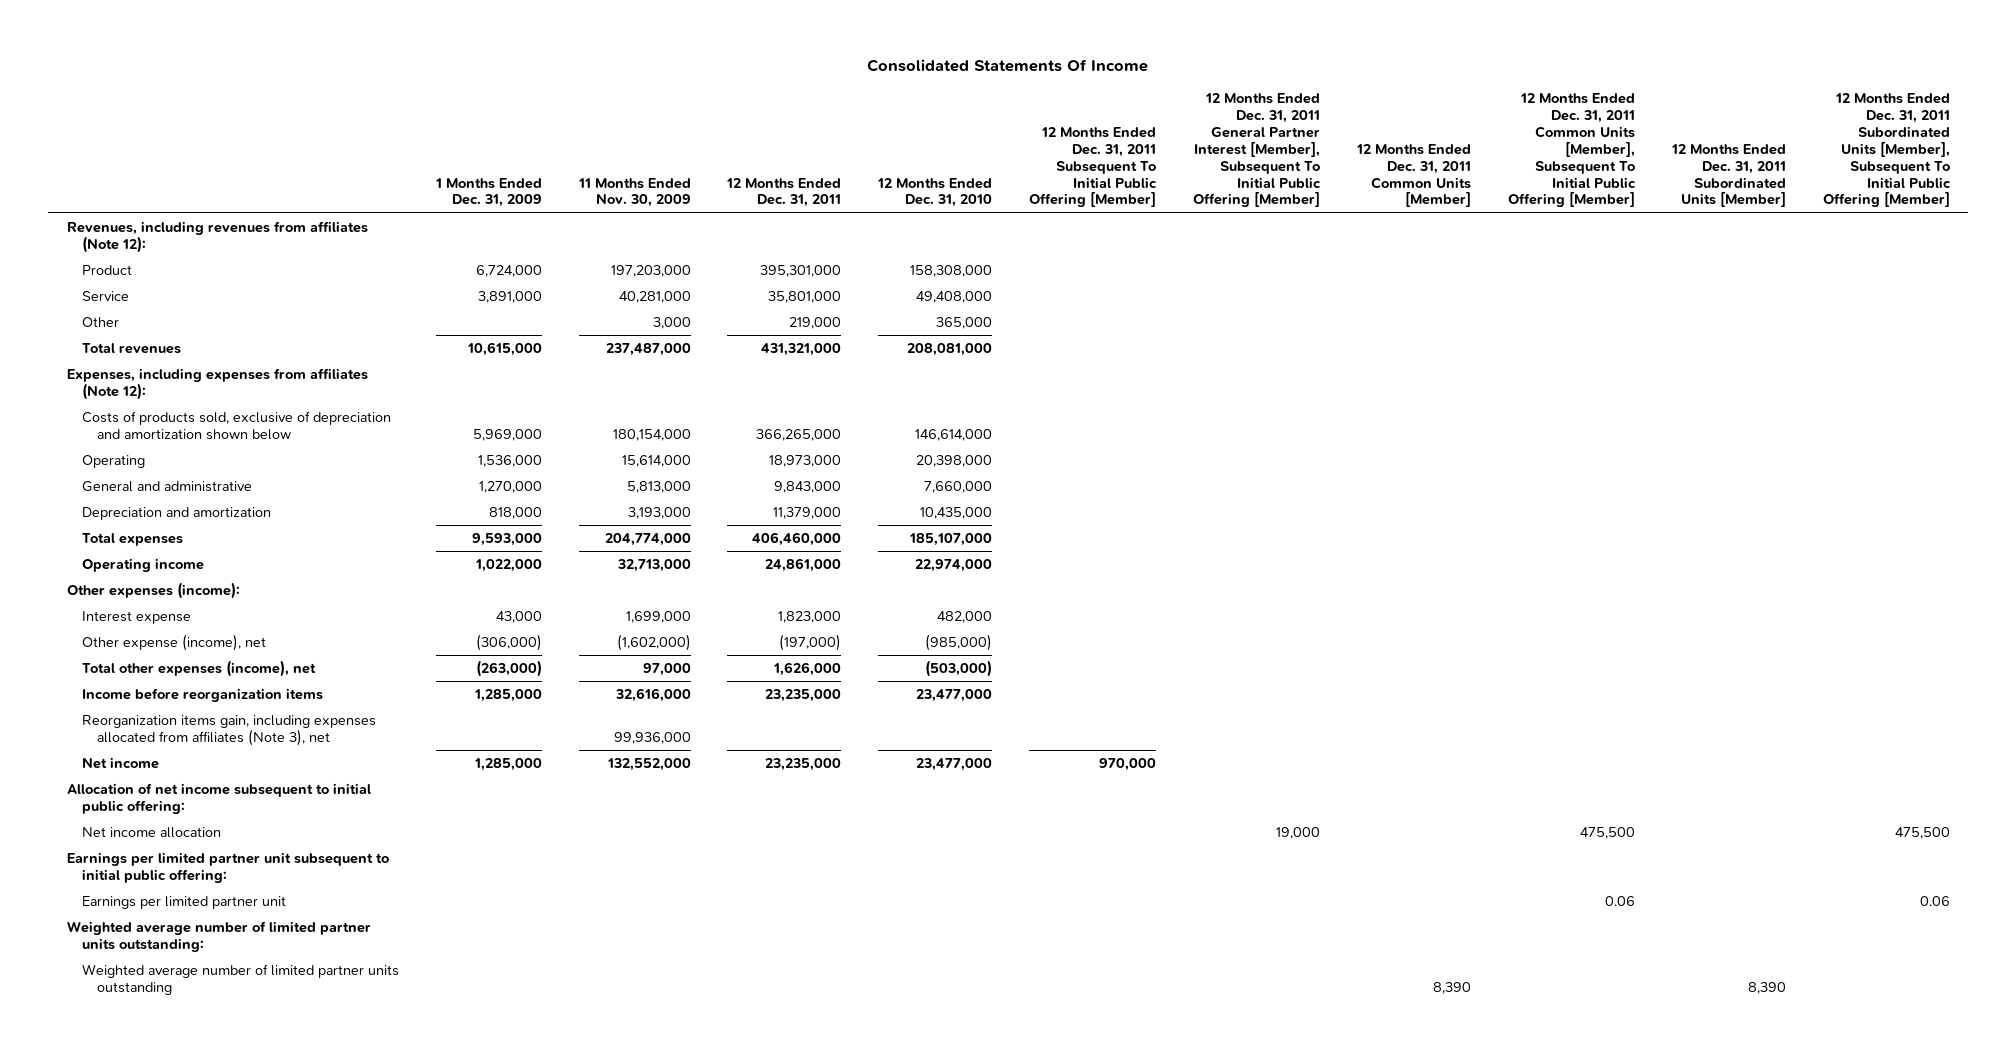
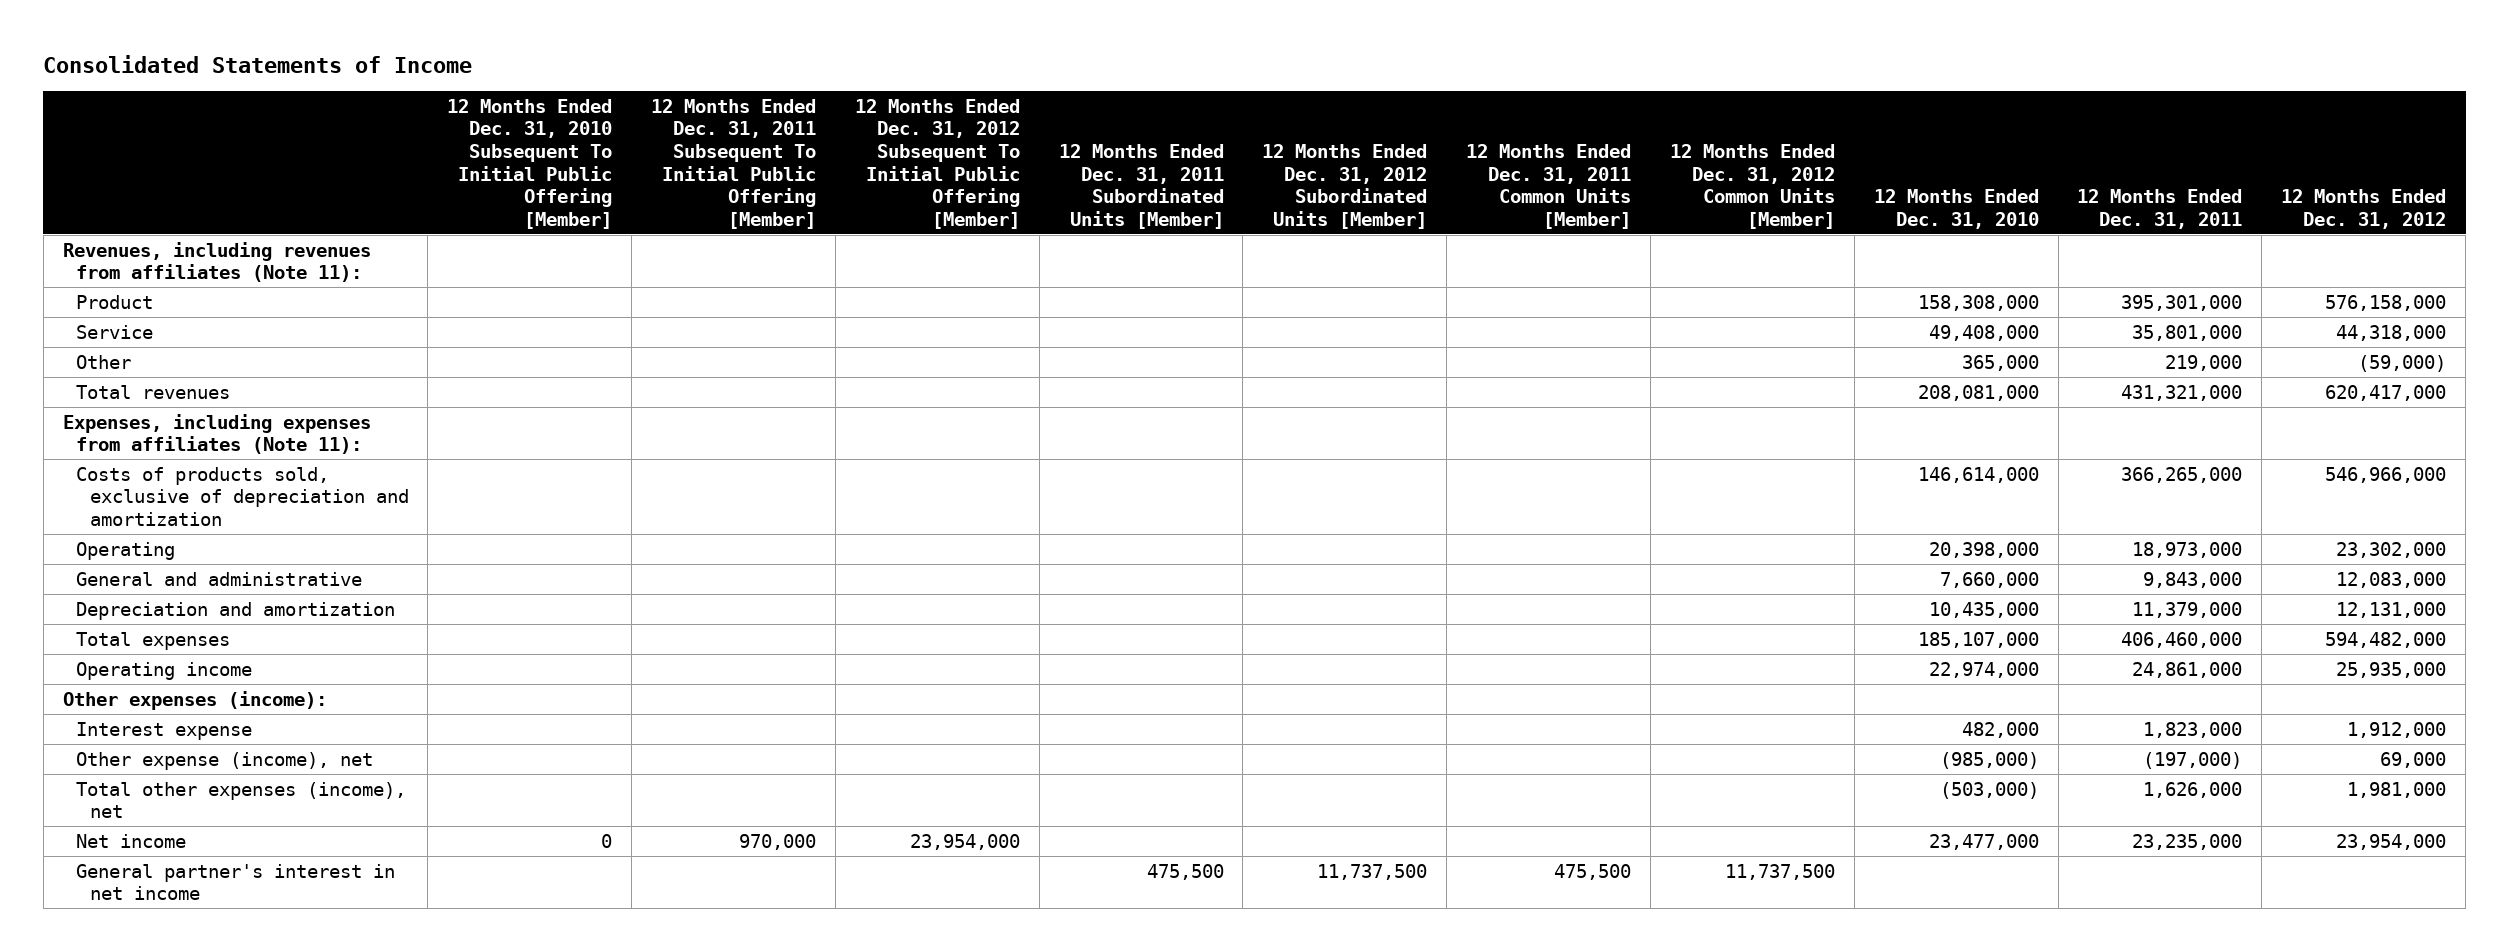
- Consolidated Statements Of Income
+ Consolidated Statements of Income
- | 1 Months Ended Dec. 31, 2009 | 11 Months Ended Nov. 30, 2009 | 12 Months Ended Dec. 31, 2011 | 12 Months Ended Dec. 31, 2010 | 12 Months Ended Dec. 31, 2011 Subsequent To Initial Public Offering [Member] | 12 Months Ended Dec. 31, 2011 General Partner Interest [Member], Subsequent To Initial Public Offering [Member] | 12 Months Ended Dec. 31, 2011 Common Units [Member] | 12 Months Ended Dec. 31, 2011 Common Units [Member], Subsequent To Initial Public Offering [Member] | 12 Months Ended Dec. 31, 2011 Subordinated Units [Member] | 12 Months Ended Dec. 31, 2011 Subordinated Units [Member], Subsequent To Initial Public Offering [Member]
+ | 12 Months Ended Dec. 31, 2010 Subsequent To Initial Public Offering [Member] | 12 Months Ended Dec. 31, 2011 Subsequent To Initial Public Offering [Member] | 12 Months Ended Dec. 31, 2012 Subsequent To Initial Public Offering [Member] | 12 Months Ended Dec. 31, 2011 Subordinated Units [Member] | 12 Months Ended Dec. 31, 2012 Subordinated Units [Member] | 12 Months Ended Dec. 31, 2011 Common Units [Member] | 12 Months Ended Dec. 31, 2012 Common Units [Member] | 12 Months Ended Dec. 31, 2010 | 12 Months Ended Dec. 31, 2011 | 12 Months Ended Dec. 31, 2012
- Revenues, including revenues from affiliates (Note 12):
+ Revenues, including revenues from affiliates (Note 11):
- Expenses, including expenses from affiliates (Note 12):
- Costs of products sold, exclusive of depreciation and amortization shown below | 5,969,000 | 180,154,000 | 366,265,000 | 146,614,000 | | | | | |
+ Expenses, including expenses from affiliates (Note 11):
+ Costs of products sold, exclusive of depreciation and amortization | | | | | | | | 146,614,000 | 366,265,000 | 546,966,000
- Income before reorganization items | 1,285,000 | 32,616,000 | 23,235,000 | 23,477,000 | | | | | |
- Reorganization items gain, including expenses allocated from affiliates (Note 3), net | | 99,936,000 | | | | | | | |
- Allocation of net income subsequent to initial public offering:
- Net income allocation | | | | | | 19,000 | | 475,500 | | 475,500
- Earnings per limited partner unit subsequent to initial public offering:
- Earnings per limited partner unit | | | | | | | | 0.06 | | 0.06
- Weighted average number of limited partner units outstanding:
- Weighted average number of limited partner units outstanding | | | | | | | 8,390 | | 8,390 |
+ General partner's interest in net income | | | | 475,500 | 11,737,500 | 475,500 | 11,737,500 | | |

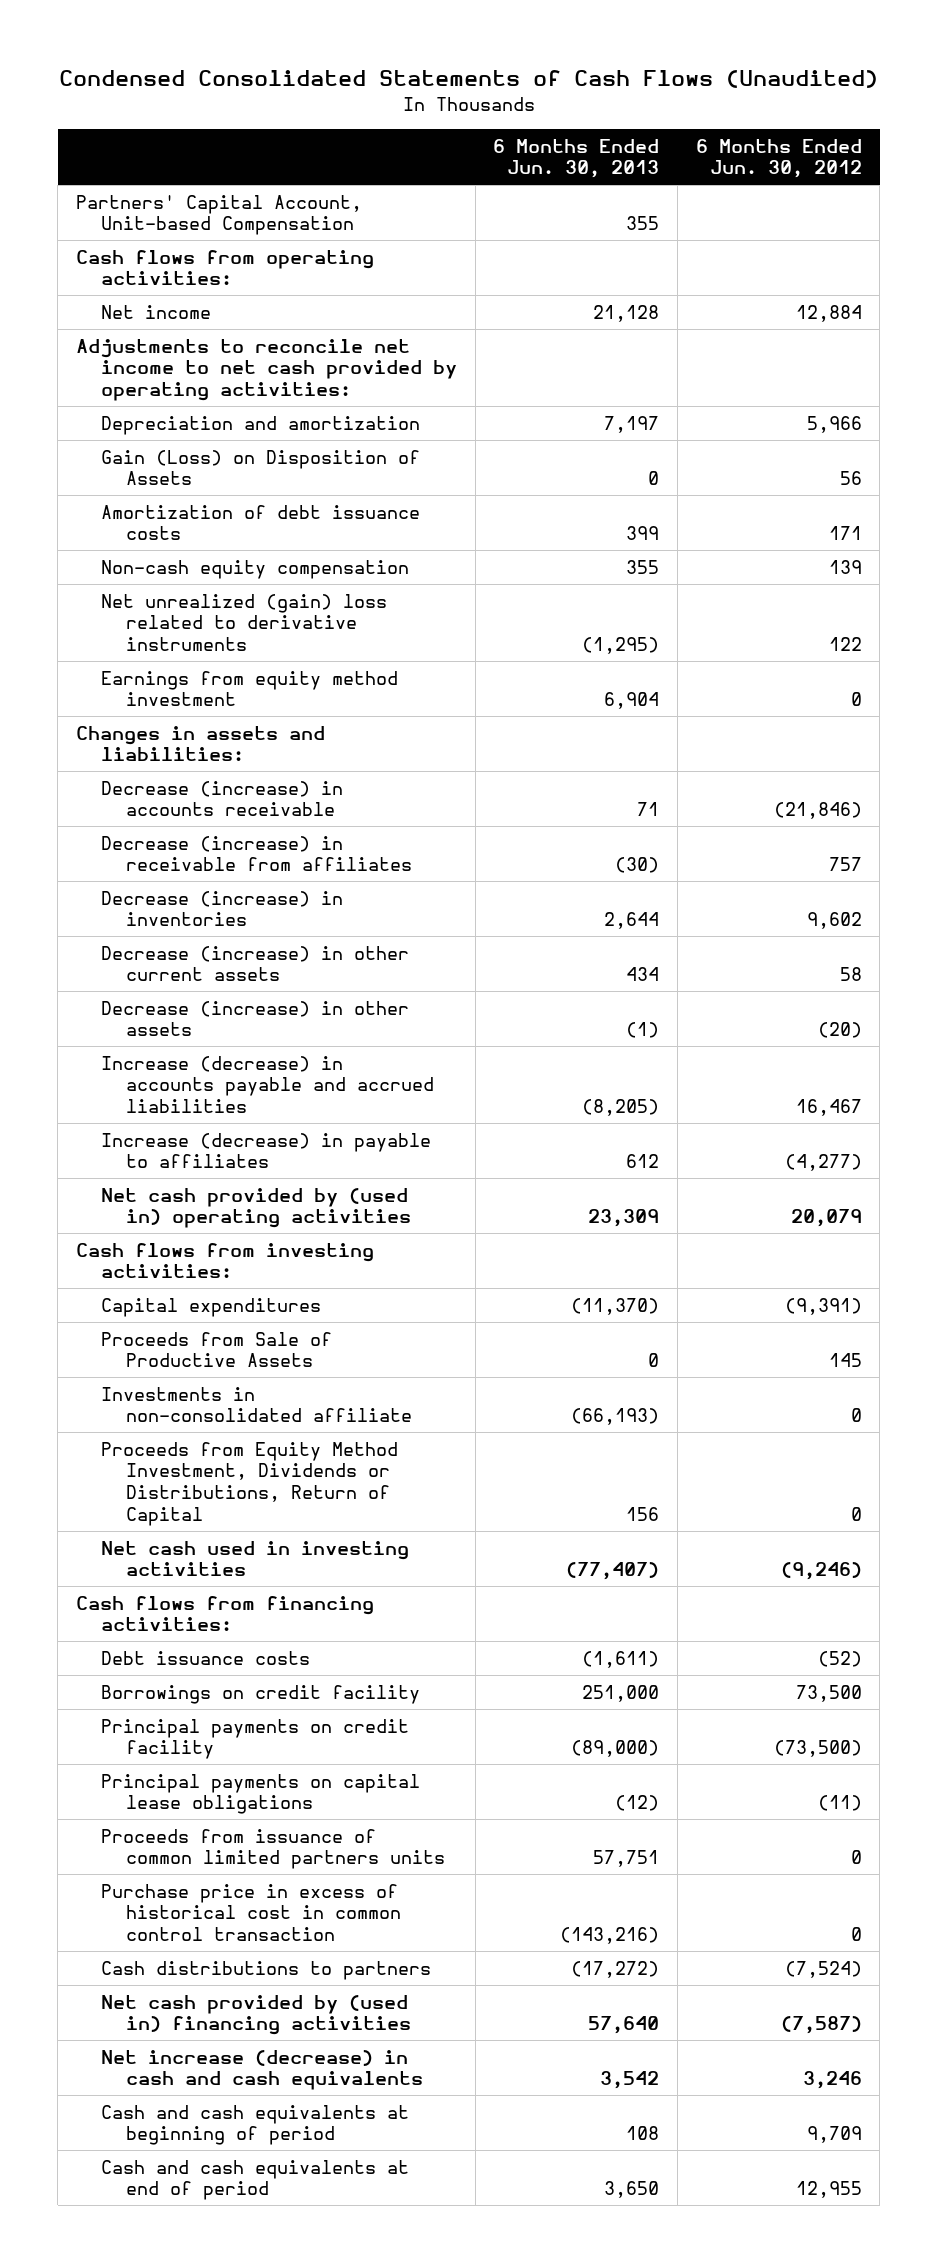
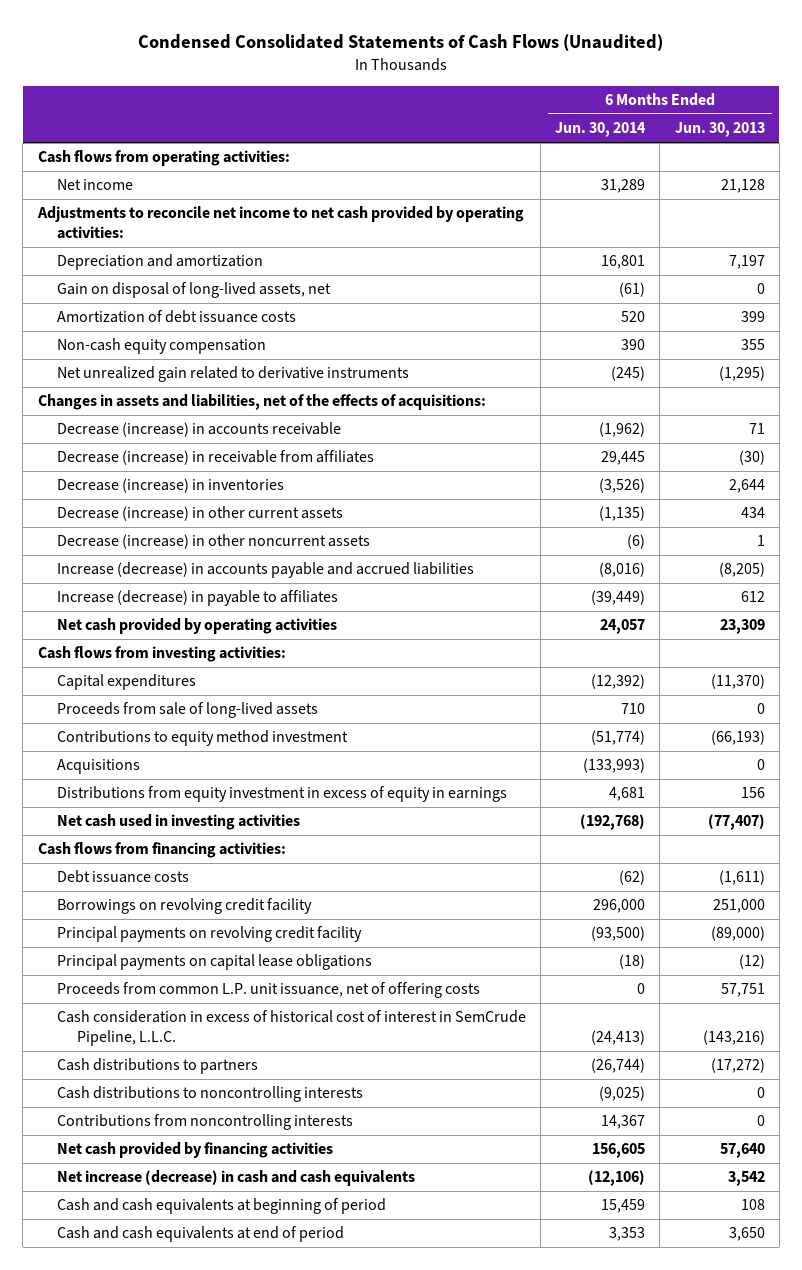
- | 6 Months Ended Jun. 30, 2013 | 6 Months Ended Jun. 30, 2012
+ | 6 Months Ended Jun. 30, 2014 | 6 Months Ended Jun. 30, 2013
- Partners' Capital Account, Unit-based Compensation | 355 |
- Gain (Loss) on Disposition of Assets | 0 | 56
+ Gain on disposal of long-lived assets, net | (61) | 0
- Net unrealized (gain) loss related to derivative instruments | (1,295) | 122
- Earnings from equity method investment | 6,904 | 0
- Changes in assets and liabilities:
+ Net unrealized gain related to derivative instruments | (245) | (1,295)
+ Changes in assets and liabilities, net of the effects of acquisitions:
- Decrease (increase) in other assets | (1) | (20)
+ Decrease (increase) in other noncurrent assets | (6) | 1
- Net cash provided by (used in) operating activities | 23,309 | 20,079
+ Net cash provided by operating activities | 24,057 | 23,309
- Proceeds from Sale of Productive Assets | 0 | 145
- Investments in non-consolidated affiliate | (66,193) | 0
- Proceeds from Equity Method Investment, Dividends or Distributions, Return of Capital | 156 | 0
+ Proceeds from sale of long-lived assets | 710 | 0
+ Contributions to equity method investment | (51,774) | (66,193)
+ Acquisitions | (133,993) | 0
+ Distributions from equity investment in excess of equity in earnings | 4,681 | 156
- Borrowings on credit facility | 251,000 | 73,500
- Principal payments on credit facility | (89,000) | (73,500)
+ Borrowings on revolving credit facility | 296,000 | 251,000
+ Principal payments on revolving credit facility | (93,500) | (89,000)
- Proceeds from issuance of common limited partners units | 57,751 | 0
- Purchase price in excess of historical cost in common control transaction | (143,216) | 0
+ Proceeds from common L.P. unit issuance, net of offering costs | 0 | 57,751
+ Cash consideration in excess of historical cost of interest in SemCrude Pipeline, L.L.C. | (24,413) | (143,216)
- Net cash provided by (used in) financing activities | 57,640 | (7,587)
+ Cash distributions to noncontrolling interests | (9,025) | 0
+ Contributions from noncontrolling interests | 14,367 | 0
+ Net cash provided by financing activities | 156,605 | 57,640

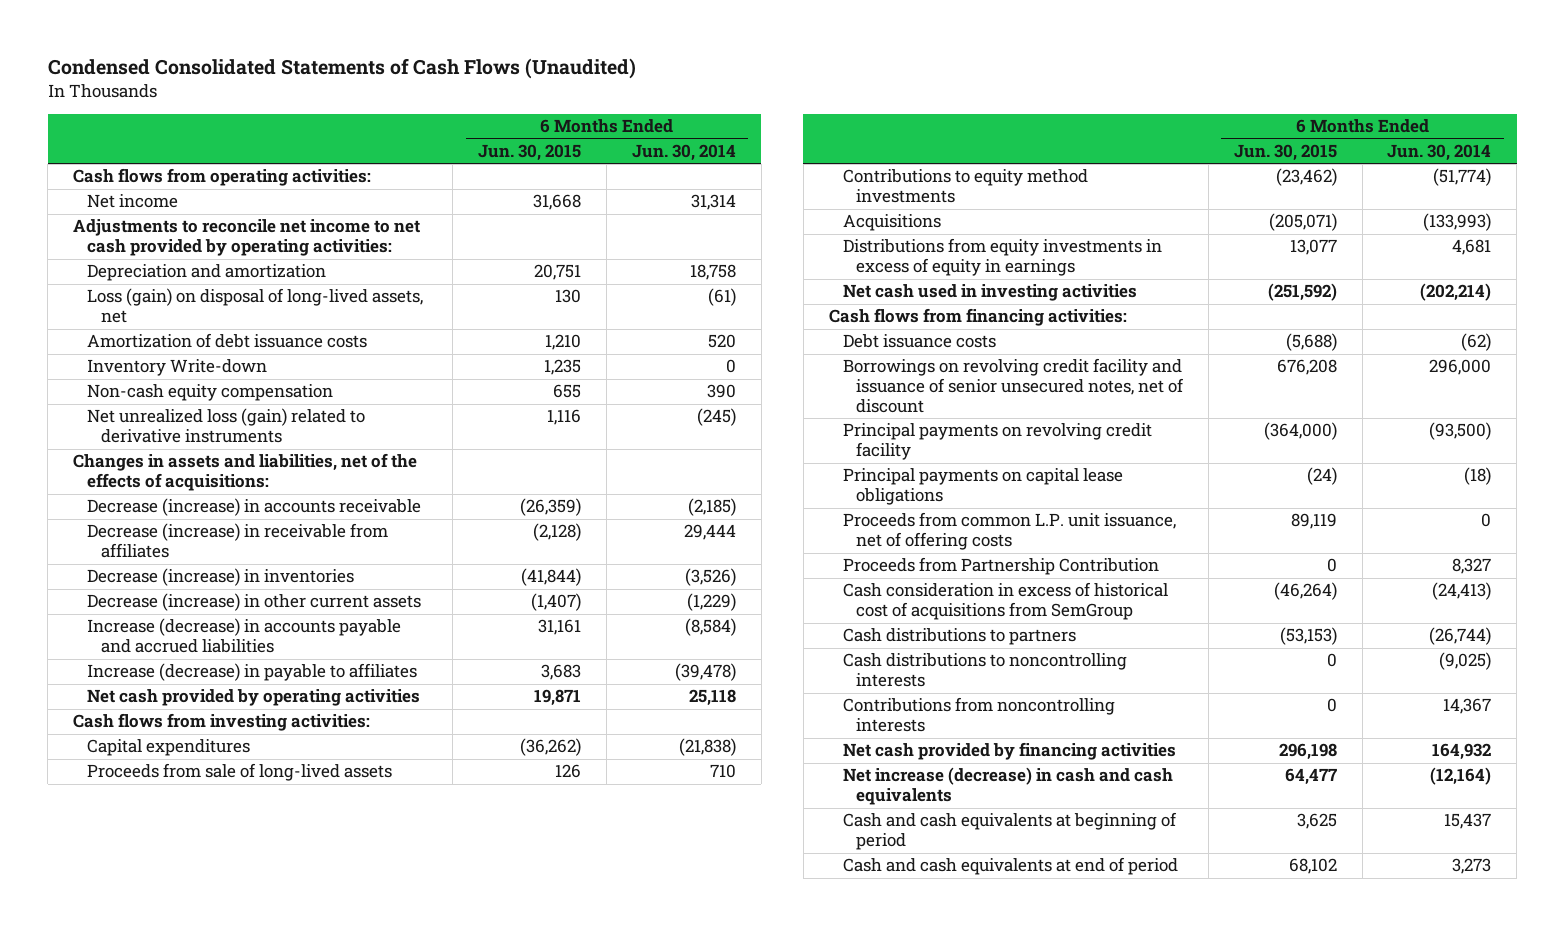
- | 6 Months Ended Jun. 30, 2014 | 6 Months Ended Jun. 30, 2013
+ | 6 Months Ended Jun. 30, 2015 | 6 Months Ended Jun. 30, 2014
- Net income | 31,289 | 21,128
+ Net income | 31,668 | 31,314
- Depreciation and amortization | 16,801 | 7,197
- Gain on disposal of long-lived assets, net | (61) | 0
+ Depreciation and amortization | 20,751 | 18,758
+ Loss (gain) on disposal of long-lived assets, net | 130 | (61)
+ Inventory Write-down | 1,235 | 0
- Net unrealized gain related to derivative instruments | (245) | (1,295)
+ Net unrealized loss (gain) related to derivative instruments | 1,116 | (245)
- Decrease (increase) in accounts receivable | (1,962) | 71
- Decrease (increase) in receivable from affiliates | 29,445 | (30)
+ Decrease (increase) in accounts receivable | (26,359) | (2,185)
+ Decrease (increase) in receivable from affiliates | (2,128) | 29,444
- Decrease (increase) in other current assets | (1,135) | 434
- Decrease (increase) in other noncurrent assets | (6) | 1
- Increase (decrease) in accounts payable and accrued liabilities | (8,016) | (8,205)
- Increase (decrease) in payable to affiliates | (39,449) | 612
- Net cash provided by operating activities | 24,057 | 23,309
+ Decrease (increase) in other current assets | (1,407) | (1,229)
+ Increase (decrease) in accounts payable and accrued liabilities | 31,161 | (8,584)
+ Increase (decrease) in payable to affiliates | 3,683 | (39,478)
+ Net cash provided by operating activities | 19,871 | 25,118
- Capital expenditures | (12,392) | (11,370)
+ Capital expenditures | (36,262) | (21,838)
- Contributions to equity method investment | (51,774) | (66,193)
+ Contributions to equity method investments | (23,462) | (51,774)
- Distributions from equity investment in excess of equity in earnings | 4,681 | 156
- Net cash used in investing activities | (192,768) | (77,407)
+ Distributions from equity investments in excess of equity in earnings | 13,077 | 4,681
+ Net cash used in investing activities | (251,592) | (202,214)
- Borrowings on revolving credit facility | 296,000 | 251,000
+ Borrowings on revolving credit facility and issuance of senior unsecured notes, net of discount | 676,208 | 296,000
- Cash consideration in excess of historical cost of interest in SemCrude Pipeline, L.L.C. | (24,413) | (143,216)
+ Proceeds from Partnership Contribution | 0 | 8,327
+ Cash consideration in excess of historical cost of acquisitions from SemGroup | (46,264) | (24,413)
- Net cash provided by financing activities | 156,605 | 57,640
- Net increase (decrease) in cash and cash equivalents | (12,106) | 3,542
- Cash and cash equivalents at beginning of period | 15,459 | 108
- Cash and cash equivalents at end of period | 3,353 | 3,650
+ Net cash provided by financing activities | 296,198 | 164,932
+ Net increase (decrease) in cash and cash equivalents | 64,477 | (12,164)
+ Cash and cash equivalents at beginning of period | 3,625 | 15,437
+ Cash and cash equivalents at end of period | 68,102 | 3,273

